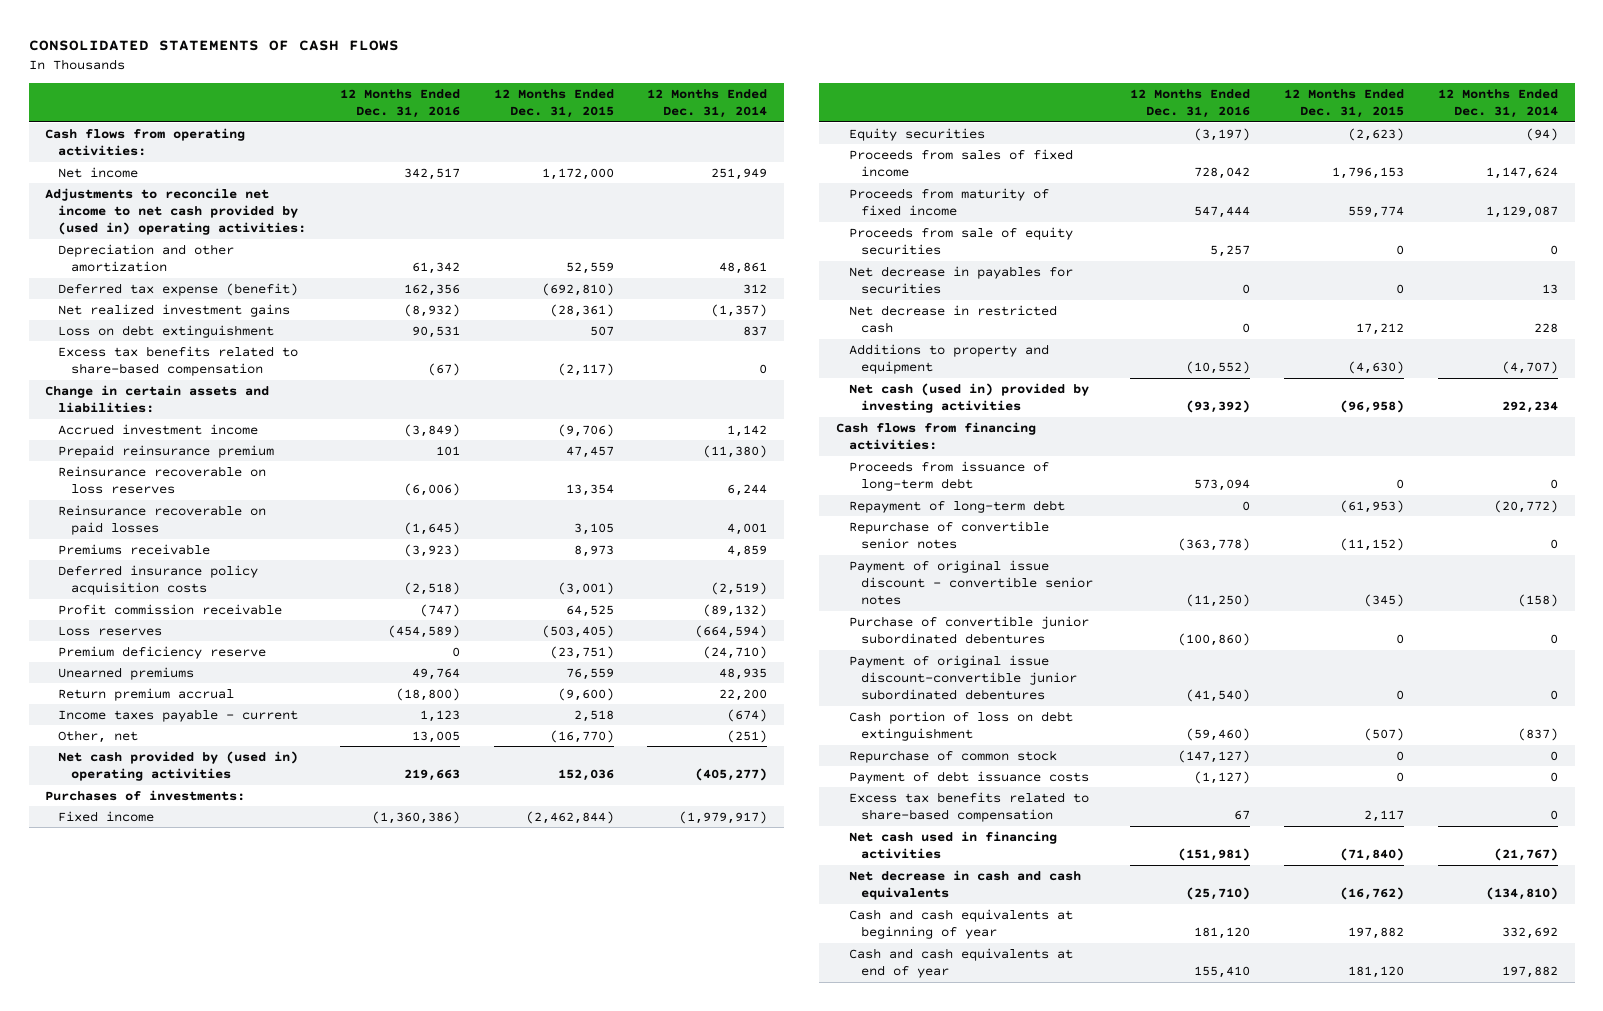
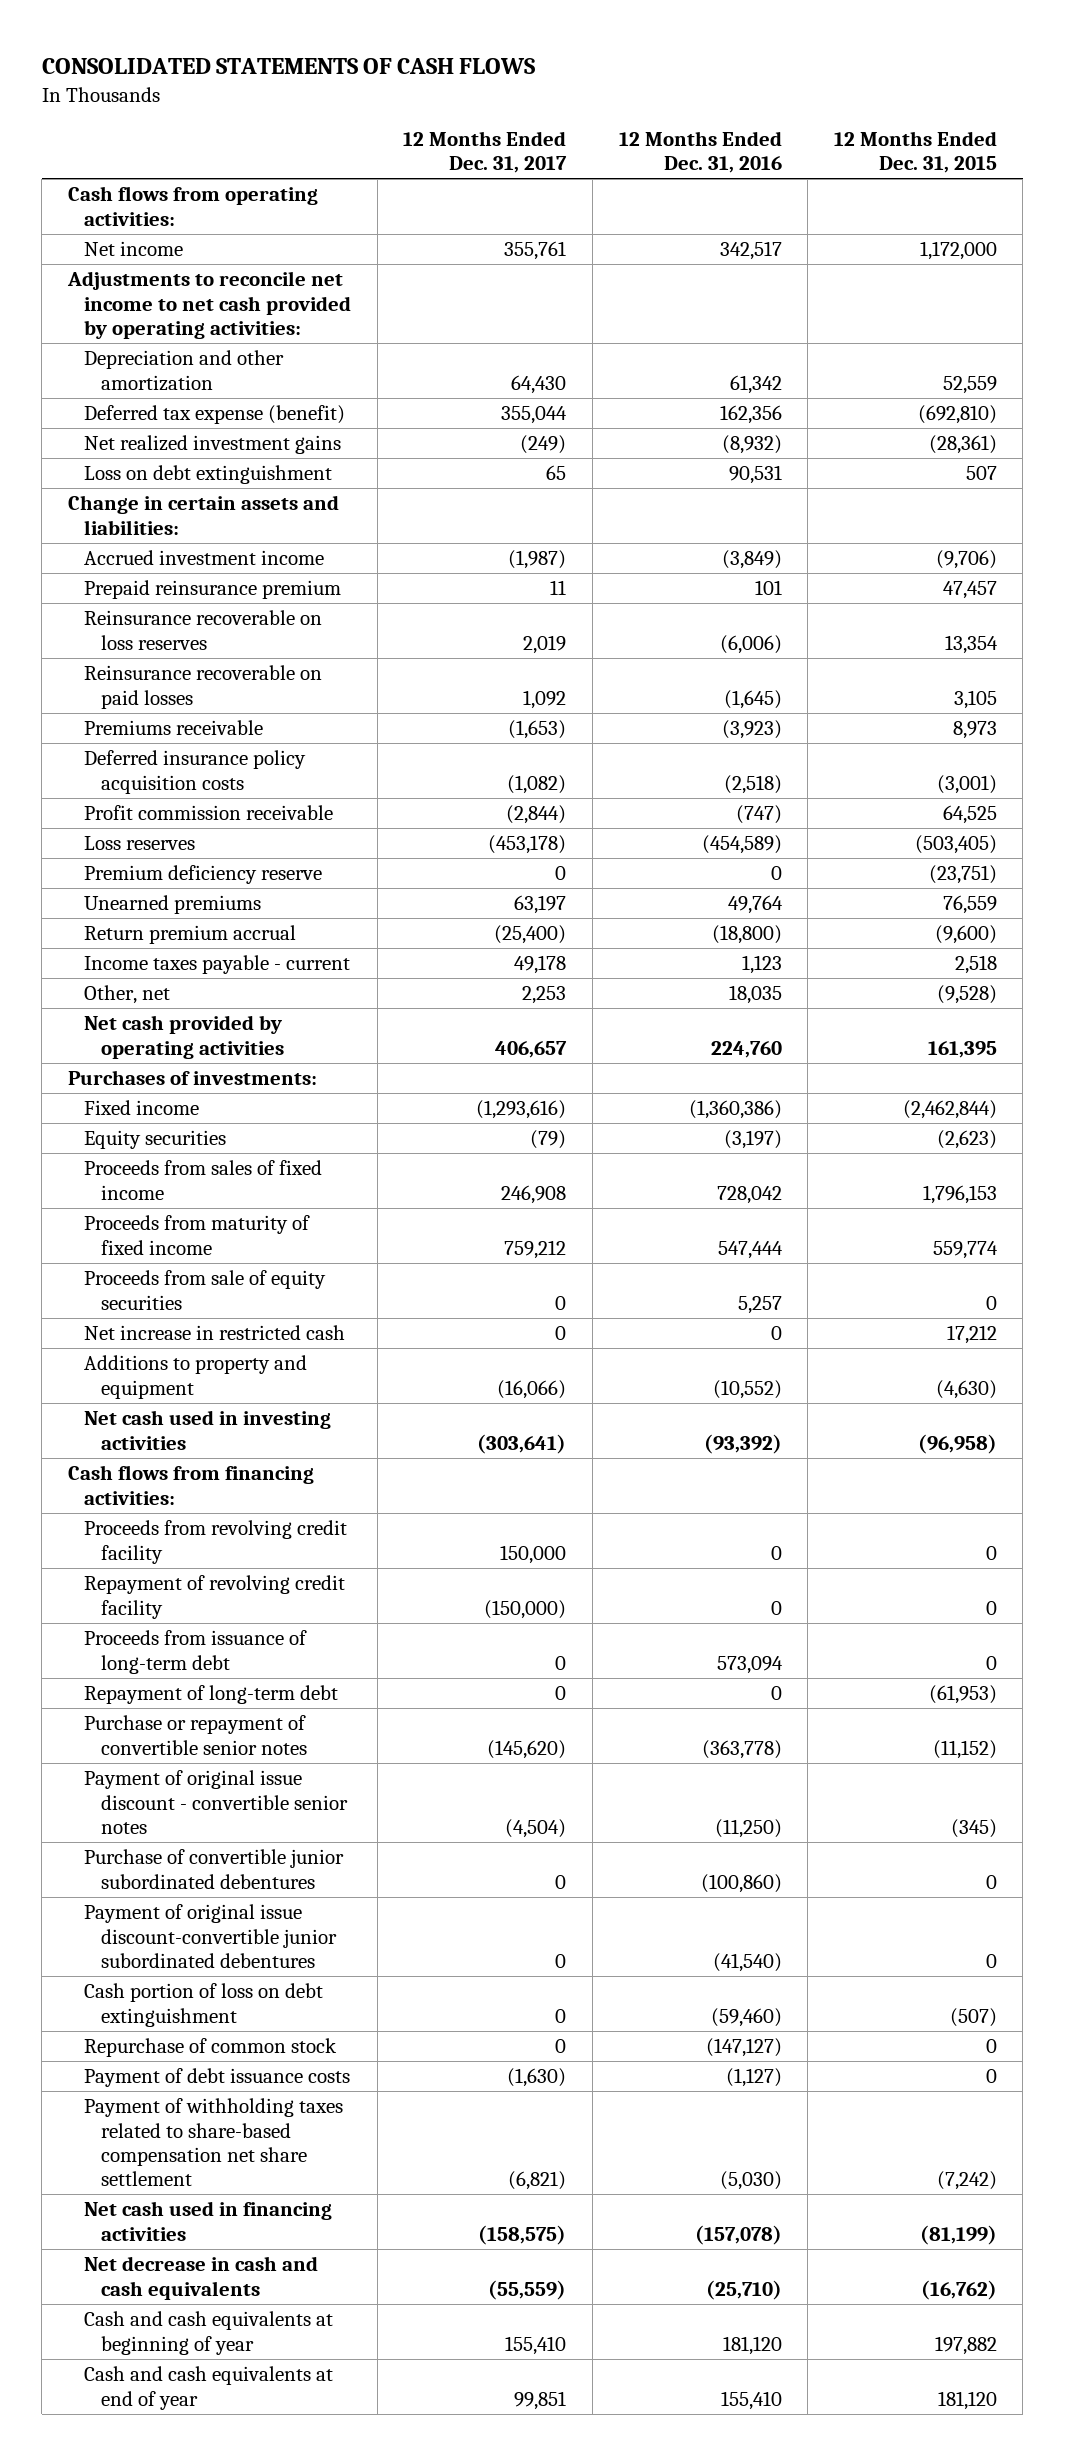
- | 12 Months Ended Dec. 31, 2016 | 12 Months Ended Dec. 31, 2015 | 12 Months Ended Dec. 31, 2014
+ | 12 Months Ended Dec. 31, 2017 | 12 Months Ended Dec. 31, 2016 | 12 Months Ended Dec. 31, 2015
- Adjustments to reconcile net income to net cash provided by (used in) operating activities:
+ Adjustments to reconcile net income to net cash provided by operating activities:
- Excess tax benefits related to share-based compensation | (67) | (2,117) | 0
- Other, net | 13,005 | (16,770) | (251)
- Net cash provided by (used in) operating activities | 219,663 | 152,036 | (405,277)
+ Other, net | 2,253 | 18,035 | (9,528)
+ Net cash provided by operating activities | 406,657 | 224,760 | 161,395
- Net decrease in payables for securities | 0 | 0 | 13
- Net decrease in restricted cash | 0 | 17,212 | 228
+ Net increase in restricted cash | 0 | 0 | 17,212
- Net cash (used in) provided by investing activities | (93,392) | (96,958) | 292,234
+ Net cash used in investing activities | (303,641) | (93,392) | (96,958)
+ Proceeds from revolving credit facility | 150,000 | 0 | 0
+ Repayment of revolving credit facility | (150,000) | 0 | 0
- Repurchase of convertible senior notes | (363,778) | (11,152) | 0
+ Purchase or repayment of convertible senior notes | (145,620) | (363,778) | (11,152)
- Excess tax benefits related to share-based compensation | 67 | 2,117 | 0
- Net cash used in financing activities | (151,981) | (71,840) | (21,767)
+ Payment of withholding taxes related to share-based compensation net share settlement | (6,821) | (5,030) | (7,242)
+ Net cash used in financing activities | (158,575) | (157,078) | (81,199)

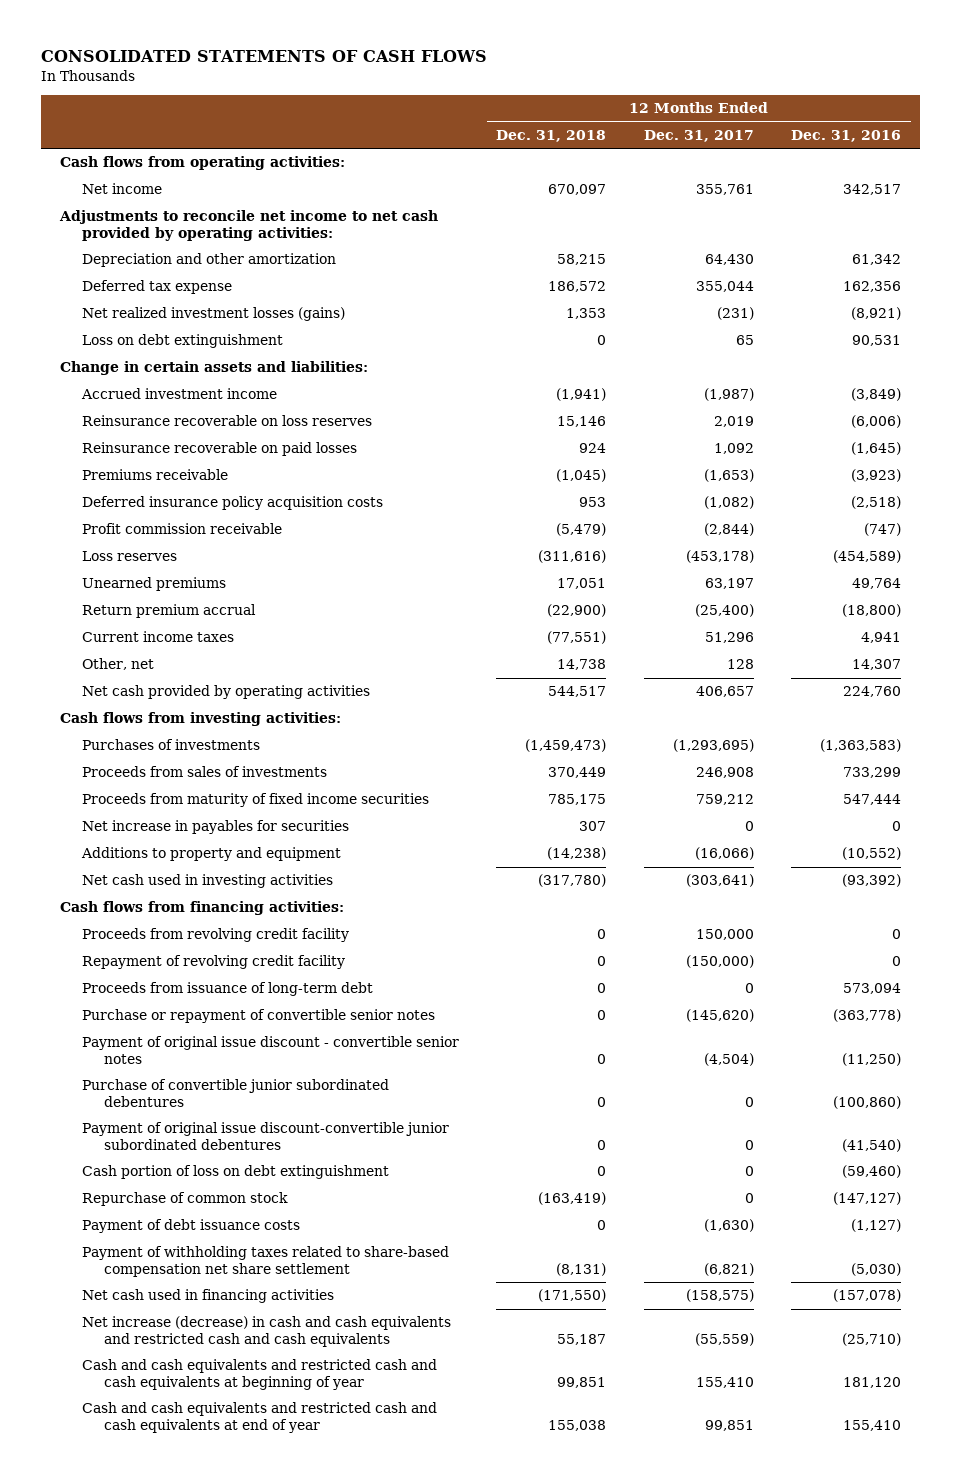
- | 12 Months Ended Dec. 31, 2017 | 12 Months Ended Dec. 31, 2016 | 12 Months Ended Dec. 31, 2015
+ | 12 Months Ended Dec. 31, 2018 | 12 Months Ended Dec. 31, 2017 | 12 Months Ended Dec. 31, 2016
- Deferred tax expense (benefit) | 355,044 | 162,356 | (692,810)
- Net realized investment gains | (249) | (8,932) | (28,361)
+ Deferred tax expense | 186,572 | 355,044 | 162,356
+ Net realized investment losses (gains) | 1,353 | (231) | (8,921)
- Prepaid reinsurance premium | 11 | 101 | 47,457
- Premium deficiency reserve | 0 | 0 | (23,751)
- Income taxes payable - current | 49,178 | 1,123 | 2,518
- Other, net | 2,253 | 18,035 | (9,528)
+ Current income taxes | (77,551) | 51,296 | 4,941
+ Other, net | 14,738 | 128 | 14,307
- Purchases of investments:
- Fixed income | (1,293,616) | (1,360,386) | (2,462,844)
- Equity securities | (79) | (3,197) | (2,623)
- Proceeds from sales of fixed income | 246,908 | 728,042 | 1,796,153
- Proceeds from maturity of fixed income | 759,212 | 547,444 | 559,774
- Proceeds from sale of equity securities | 0 | 5,257 | 0
- Net increase in restricted cash | 0 | 0 | 17,212
+ Cash flows from investing activities:
+ Purchases of investments | (1,459,473) | (1,293,695) | (1,363,583)
+ Proceeds from sales of investments | 370,449 | 246,908 | 733,299
+ Proceeds from maturity of fixed income securities | 785,175 | 759,212 | 547,444
+ Net increase in payables for securities | 307 | 0 | 0
- Repayment of long-term debt | 0 | 0 | (61,953)
- Net decrease in cash and cash equivalents | (55,559) | (25,710) | (16,762)
- Cash and cash equivalents at beginning of year | 155,410 | 181,120 | 197,882
- Cash and cash equivalents at end of year | 99,851 | 155,410 | 181,120
+ Net increase (decrease) in cash and cash equivalents and restricted cash and cash equivalents | 55,187 | (55,559) | (25,710)
+ Cash and cash equivalents and restricted cash and cash equivalents at beginning of year | 99,851 | 155,410 | 181,120
+ Cash and cash equivalents and restricted cash and cash equivalents at end of year | 155,038 | 99,851 | 155,410

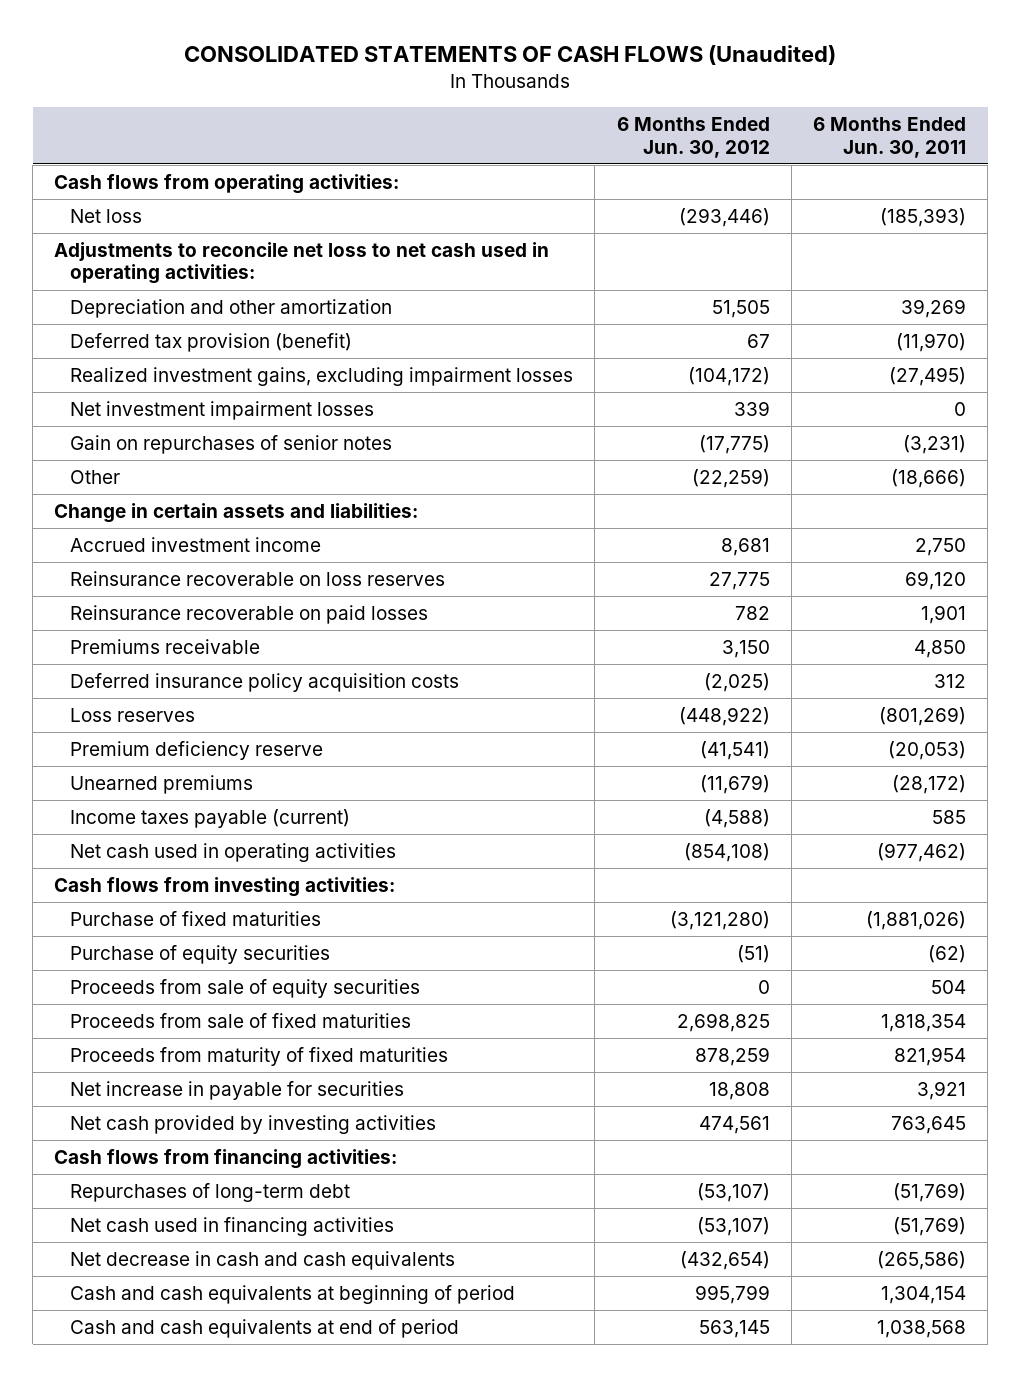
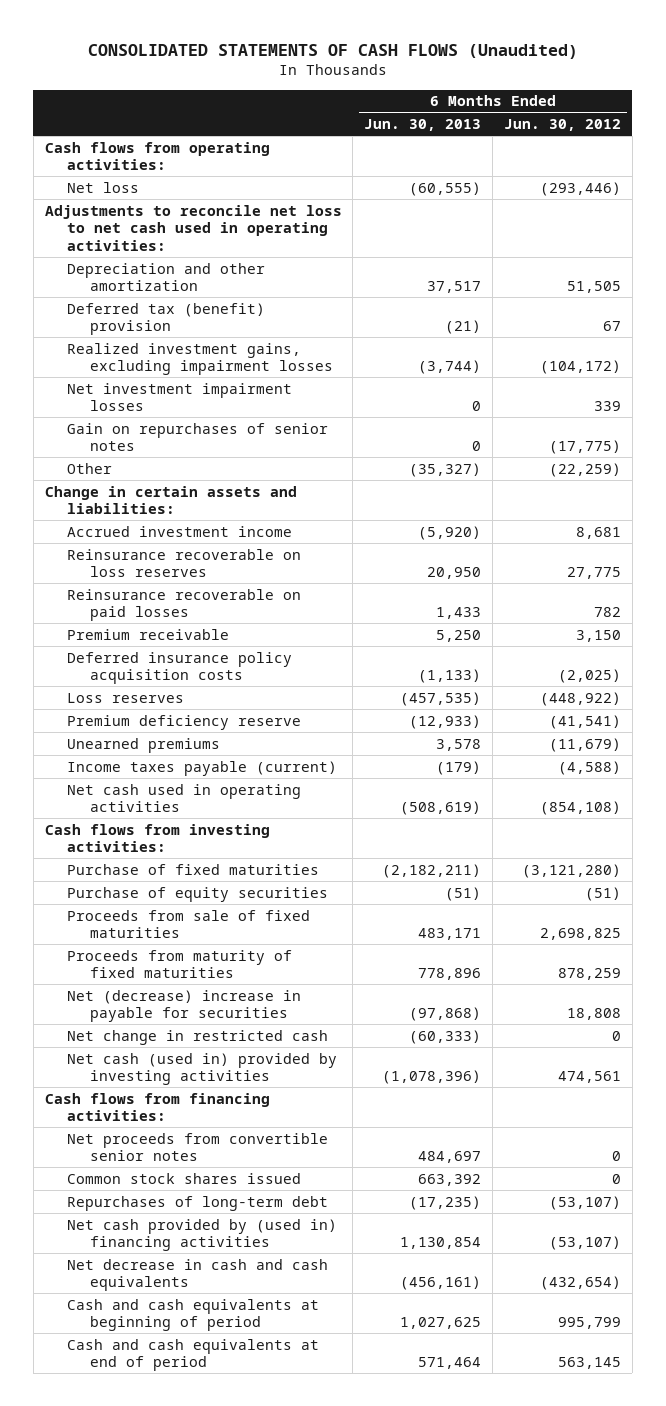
- | 6 Months Ended Jun. 30, 2012 | 6 Months Ended Jun. 30, 2011
+ | 6 Months Ended Jun. 30, 2013 | 6 Months Ended Jun. 30, 2012
- Deferred tax provision (benefit) | 67 | (11,970)
+ Deferred tax (benefit) provision | (21) | 67
- Premiums receivable | 3,150 | 4,850
+ Premium receivable | 5,250 | 3,150
- Proceeds from sale of equity securities | 0 | 504
- Net increase in payable for securities | 18,808 | 3,921
- Net cash provided by investing activities | 474,561 | 763,645
+ Net (decrease) increase in payable for securities | (97,868) | 18,808
+ Net change in restricted cash | (60,333) | 0
+ Net cash (used in) provided by investing activities | (1,078,396) | 474,561
+ Net proceeds from convertible senior notes | 484,697 | 0
+ Common stock shares issued | 663,392 | 0
- Net cash used in financing activities | (53,107) | (51,769)
+ Net cash provided by (used in) financing activities | 1,130,854 | (53,107)

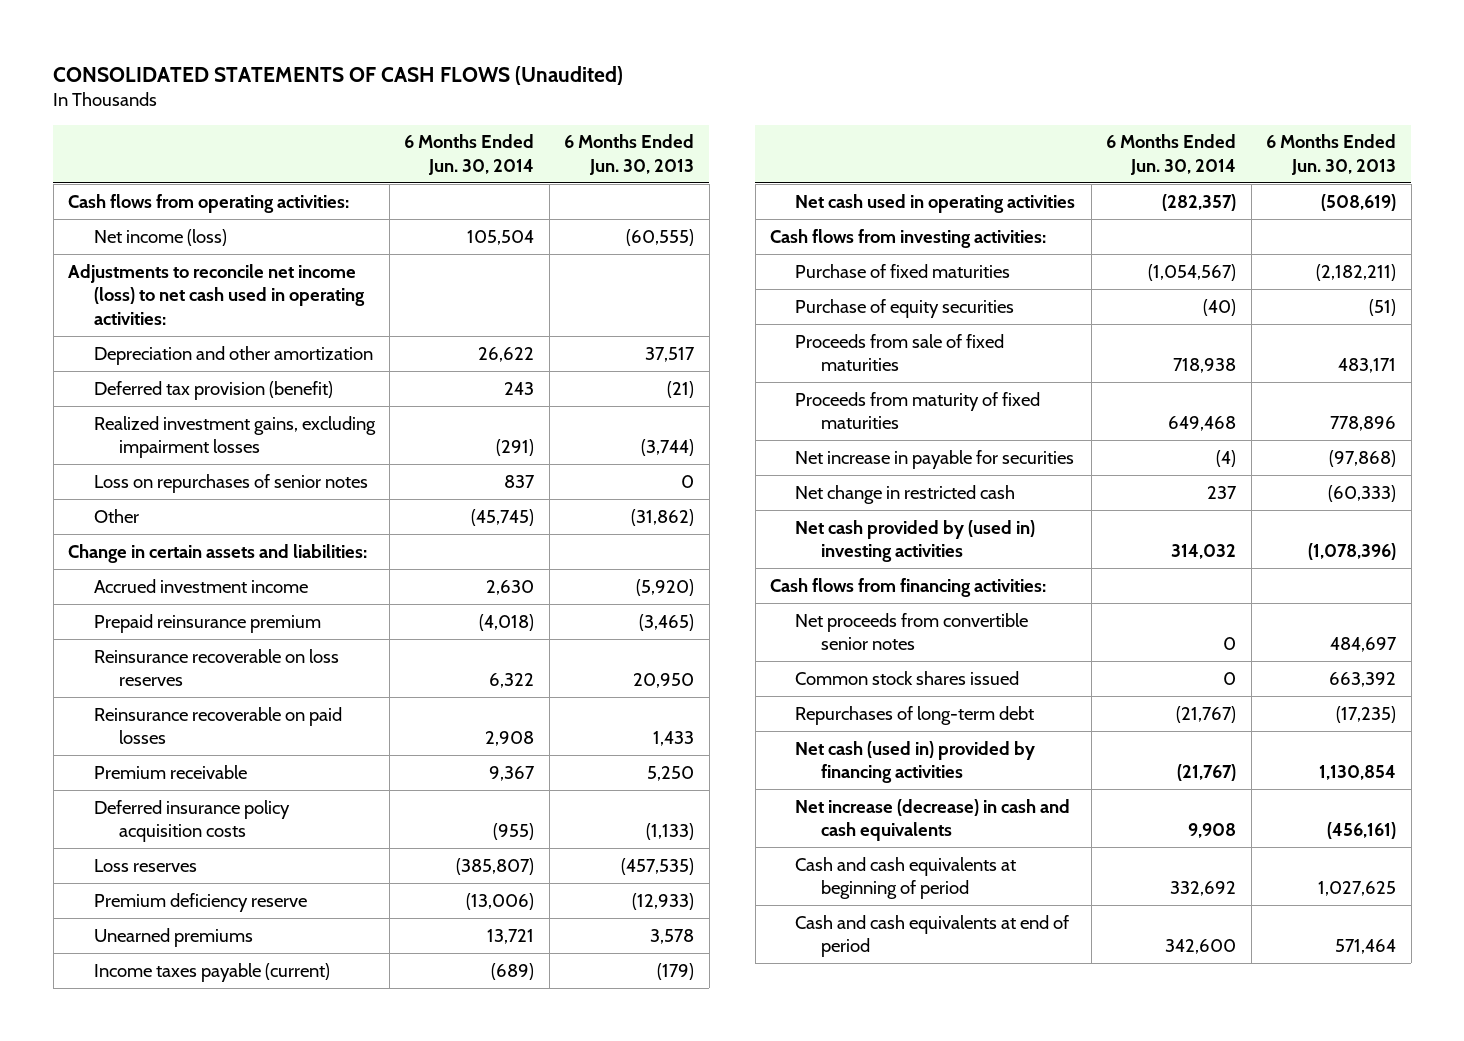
- | 6 Months Ended Jun. 30, 2013 | 6 Months Ended Jun. 30, 2012
+ | 6 Months Ended Jun. 30, 2014 | 6 Months Ended Jun. 30, 2013
- Net loss | (60,555) | (293,446)
- Adjustments to reconcile net loss to net cash used in operating activities:
+ Net income (loss) | 105,504 | (60,555)
+ Adjustments to reconcile net income (loss) to net cash used in operating activities:
- Deferred tax (benefit) provision | (21) | 67
+ Deferred tax provision (benefit) | 243 | (21)
- Net investment impairment losses | 0 | 339
- Gain on repurchases of senior notes | 0 | (17,775)
- Other | (35,327) | (22,259)
+ Loss on repurchases of senior notes | 837 | 0
+ Other | (45,745) | (31,862)
+ Prepaid reinsurance premium | (4,018) | (3,465)
- Net (decrease) increase in payable for securities | (97,868) | 18,808
+ Net increase in payable for securities | (4) | (97,868)
- Net cash (used in) provided by investing activities | (1,078,396) | 474,561
+ Net cash provided by (used in) investing activities | 314,032 | (1,078,396)
- Net cash provided by (used in) financing activities | 1,130,854 | (53,107)
- Net decrease in cash and cash equivalents | (456,161) | (432,654)
+ Net cash (used in) provided by financing activities | (21,767) | 1,130,854
+ Net increase (decrease) in cash and cash equivalents | 9,908 | (456,161)

